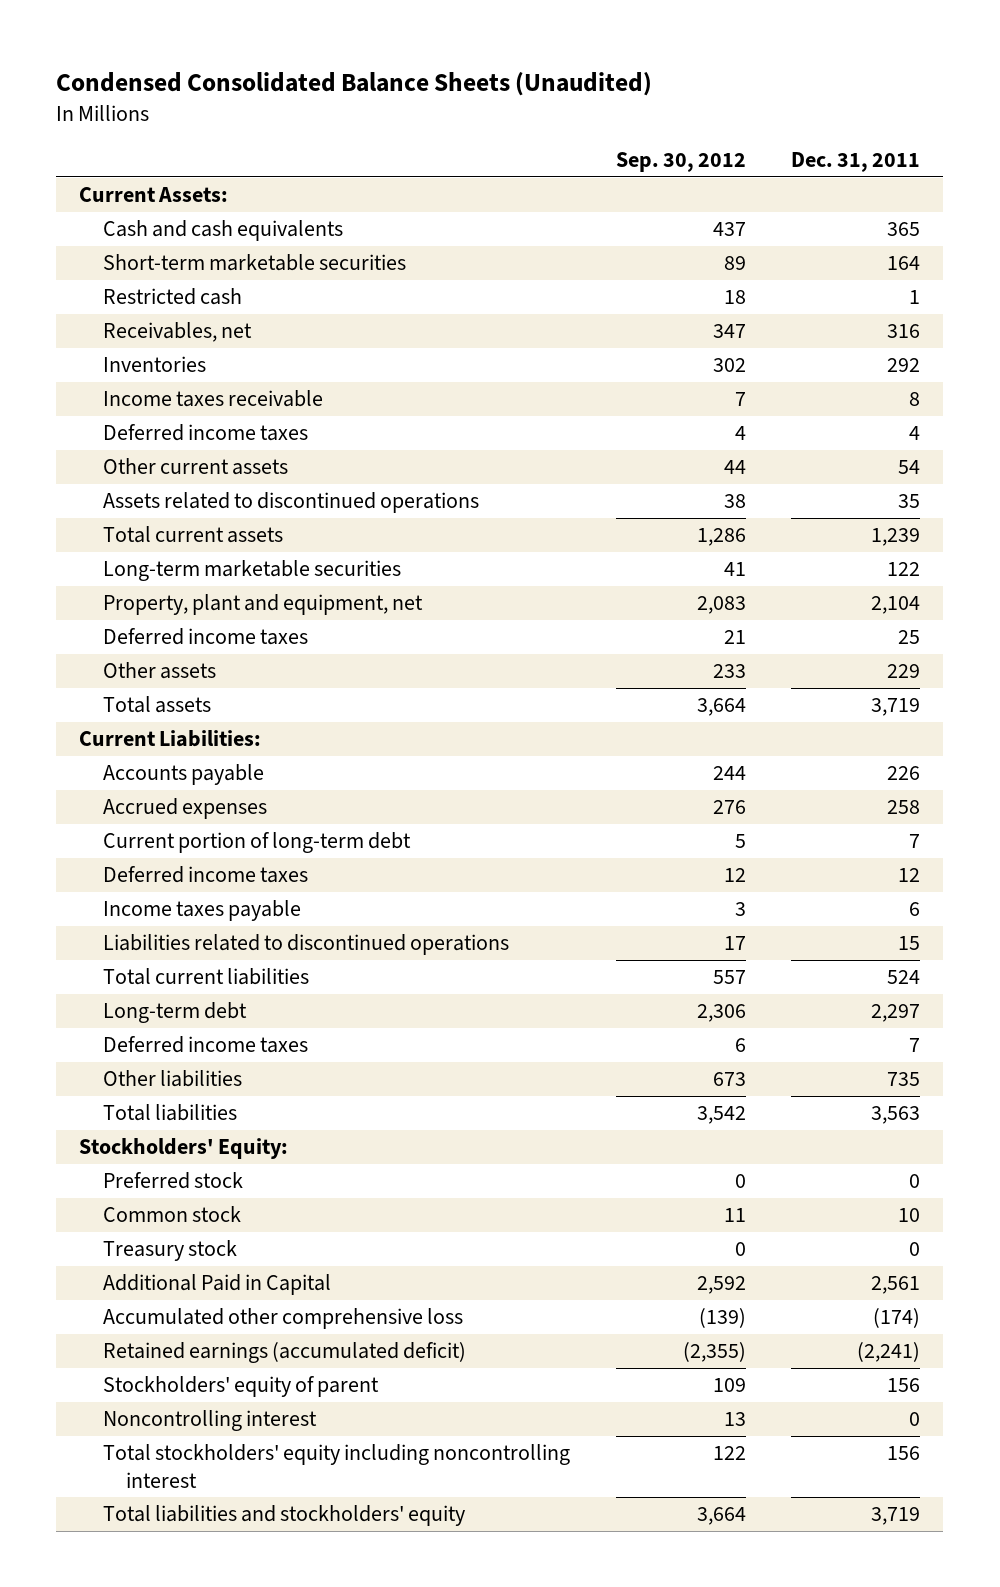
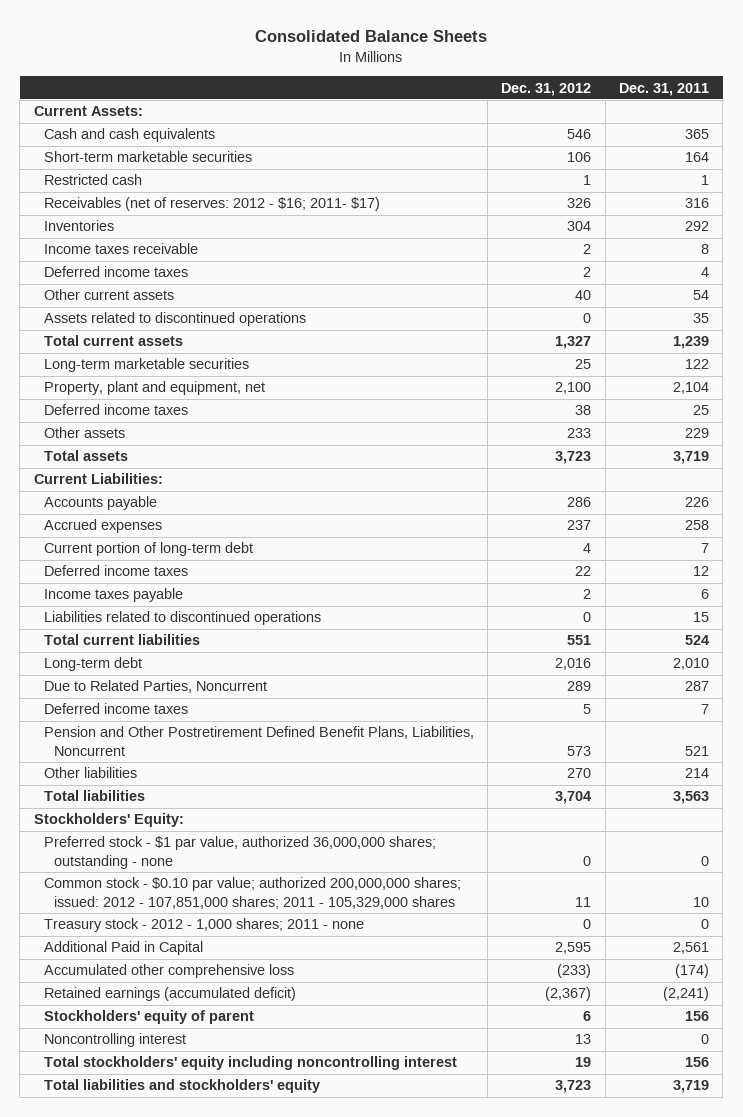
- Condensed Consolidated Balance Sheets (Unaudited)
+ Consolidated Balance Sheets
- | Sep. 30, 2012 | Dec. 31, 2011
+ | Dec. 31, 2012 | Dec. 31, 2011
- Receivables, net | 347 | 316
+ Receivables (net of reserves: 2012 - $16; 2011- $17) | 326 | 316
- Long-term debt | 2,306 | 2,297
+ Long-term debt | 2,016 | 2,010
+ Due to Related Parties, Noncurrent | 289 | 287
- Other liabilities | 673 | 735
+ Pension and Other Postretirement Defined Benefit Plans, Liabilities, Noncurrent | 573 | 521
+ Other liabilities | 270 | 214
- Preferred stock | 0 | 0
- Common stock | 11 | 10
- Treasury stock | 0 | 0
+ Preferred stock - $1 par value, authorized 36,000,000 shares; outstanding - none | 0 | 0
+ Common stock - $0.10 par value; authorized 200,000,000 shares; issued: 2012 - 107,851,000 shares; 2011 - 105,329,000 shares | 11 | 10
+ Treasury stock - 2012 - 1,000 shares; 2011 - none | 0 | 0

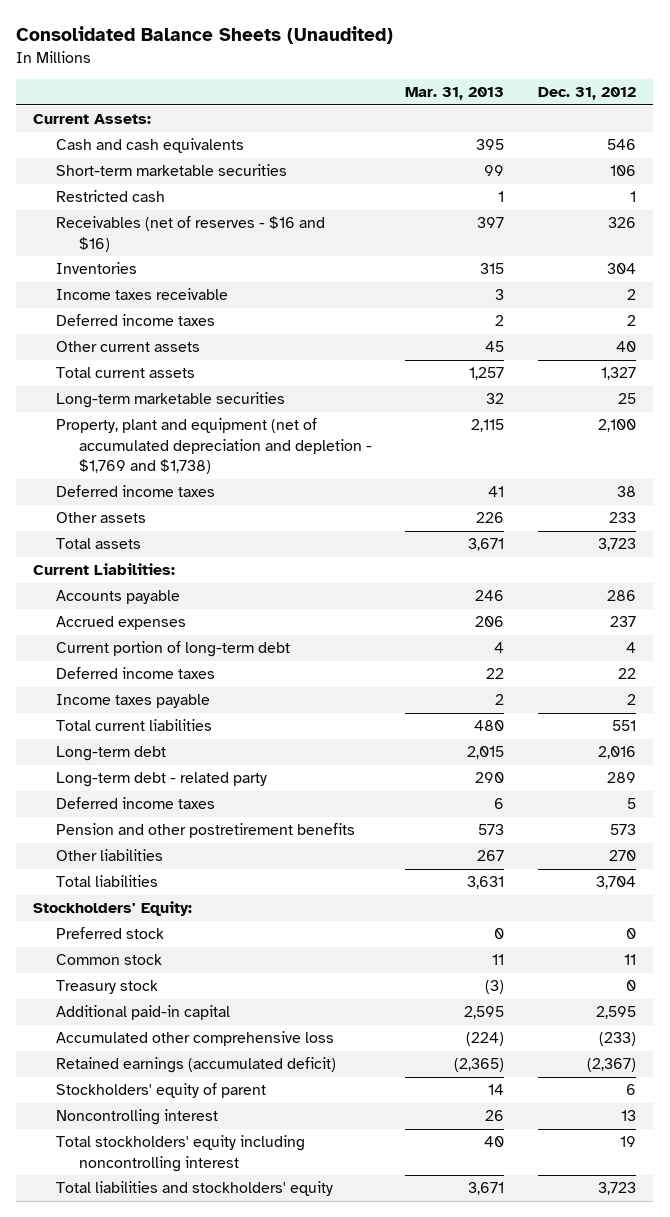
- Consolidated Balance Sheets
+ Consolidated Balance Sheets (Unaudited)
- | Dec. 31, 2012 | Dec. 31, 2011
+ | Mar. 31, 2013 | Dec. 31, 2012
- Receivables (net of reserves: 2012 - $16; 2011- $17) | 326 | 316
+ Receivables (net of reserves - $16 and $16) | 397 | 326
- Assets related to discontinued operations | 0 | 35
- Property, plant and equipment, net | 2,100 | 2,104
+ Property, plant and equipment (net of accumulated depreciation and depletion - $1,769 and $1,738) | 2,115 | 2,100
- Liabilities related to discontinued operations | 0 | 15
- Due to Related Parties, Noncurrent | 289 | 287
+ Long-term debt - related party | 290 | 289
- Pension and Other Postretirement Defined Benefit Plans, Liabilities, Noncurrent | 573 | 521
+ Pension and other postretirement benefits | 573 | 573
- Preferred stock - $1 par value, authorized 36,000,000 shares; outstanding - none | 0 | 0
- Common stock - $0.10 par value; authorized 200,000,000 shares; issued: 2012 - 107,851,000 shares; 2011 - 105,329,000 shares | 11 | 10
- Treasury stock - 2012 - 1,000 shares; 2011 - none | 0 | 0
- Additional Paid in Capital | 2,595 | 2,561
+ Preferred stock | 0 | 0
+ Common stock | 11 | 11
+ Treasury stock | (3) | 0
+ Additional paid-in capital | 2,595 | 2,595

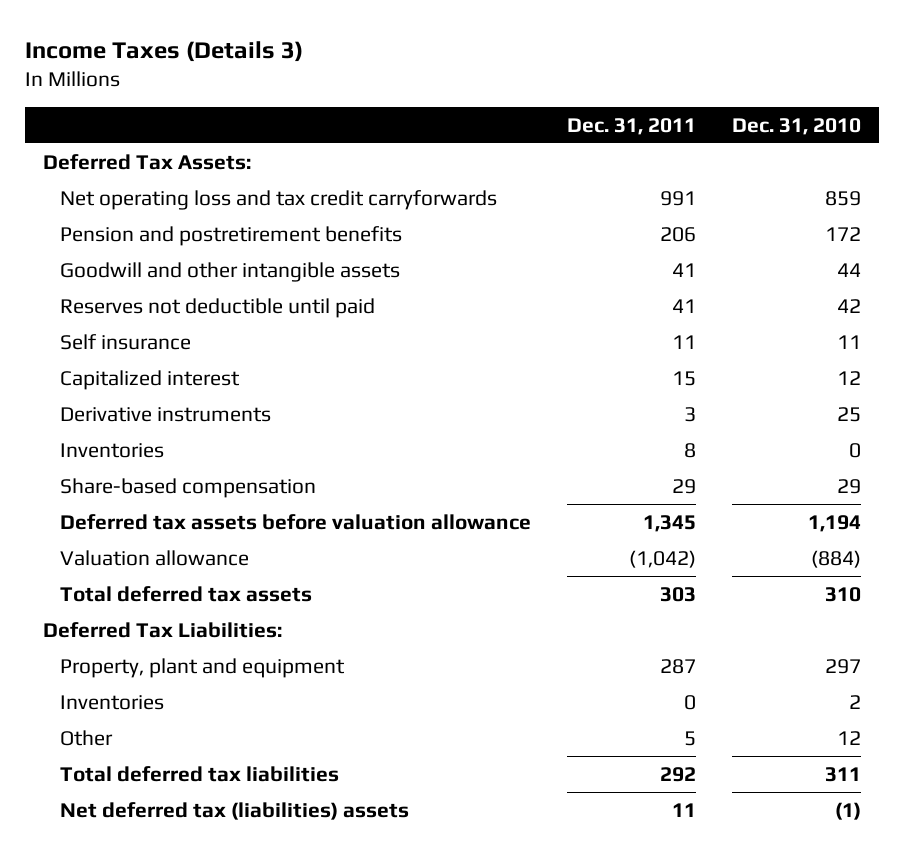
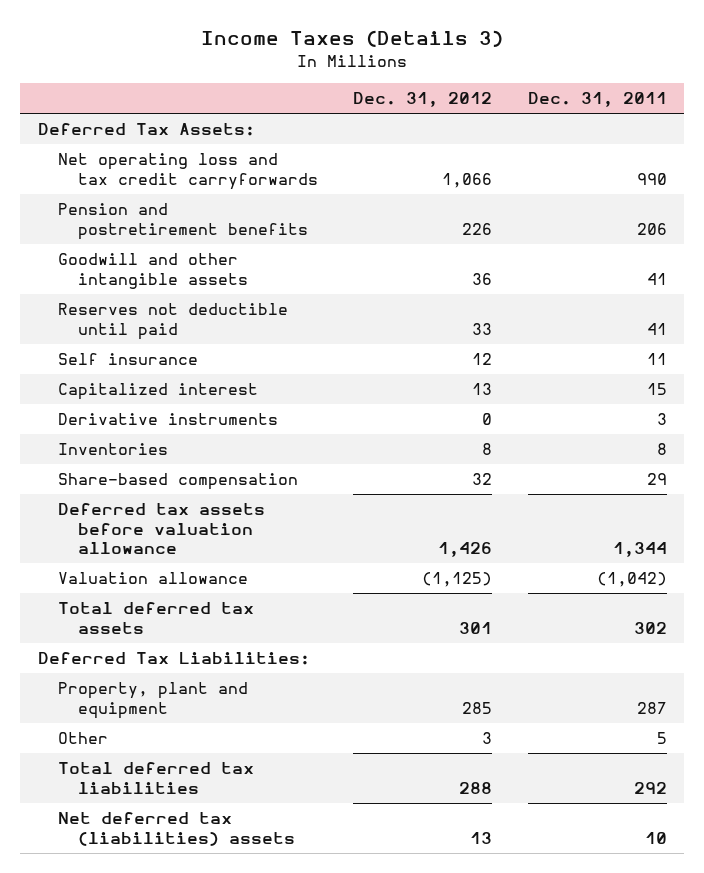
- | Dec. 31, 2011 | Dec. 31, 2010
+ | Dec. 31, 2012 | Dec. 31, 2011
- Net operating loss and tax credit carryforwards | 991 | 859
+ Net operating loss and tax credit carryforwards | 1,066 | 990
- Deferred tax assets before valuation allowance | 1,345 | 1,194
+ Deferred tax assets before valuation allowance | 1,426 | 1,344
- Total deferred tax assets | 303 | 310
+ Total deferred tax assets | 301 | 302
- Inventories | 0 | 2
- Net deferred tax (liabilities) assets | 11 | (1)
+ Net deferred tax (liabilities) assets | 13 | 10

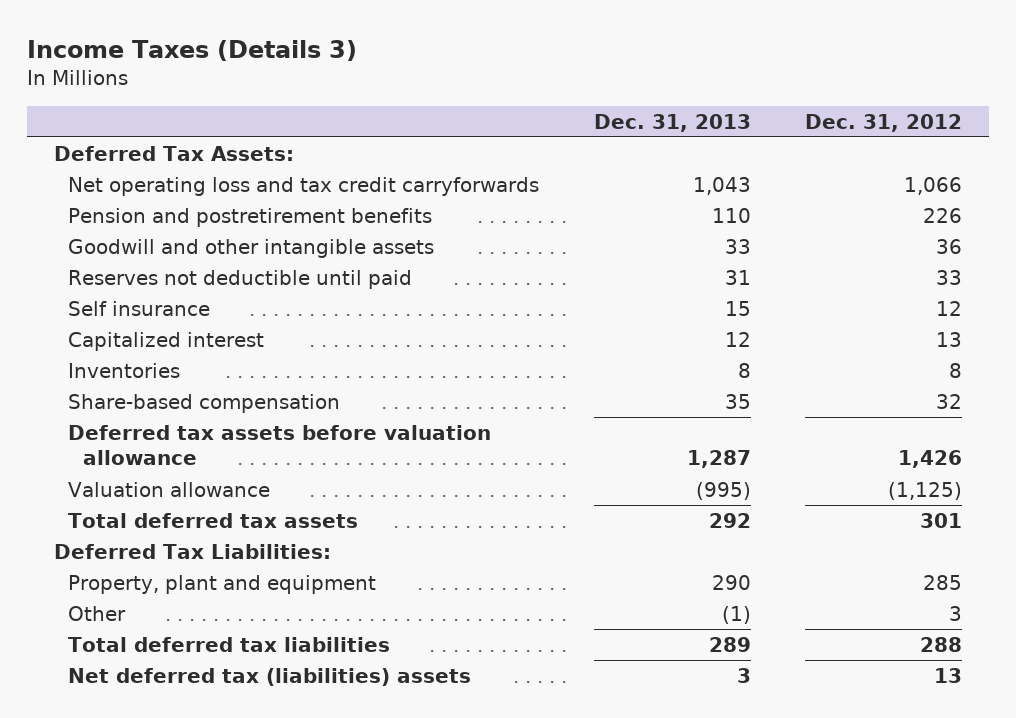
- | Dec. 31, 2012 | Dec. 31, 2011
+ | Dec. 31, 2013 | Dec. 31, 2012
- Derivative instruments | 0 | 3

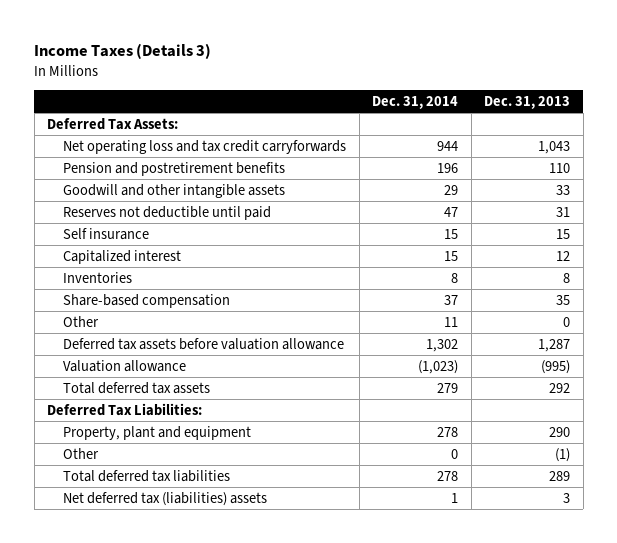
- | Dec. 31, 2013 | Dec. 31, 2012
+ | Dec. 31, 2014 | Dec. 31, 2013
+ Other | 11 | 0

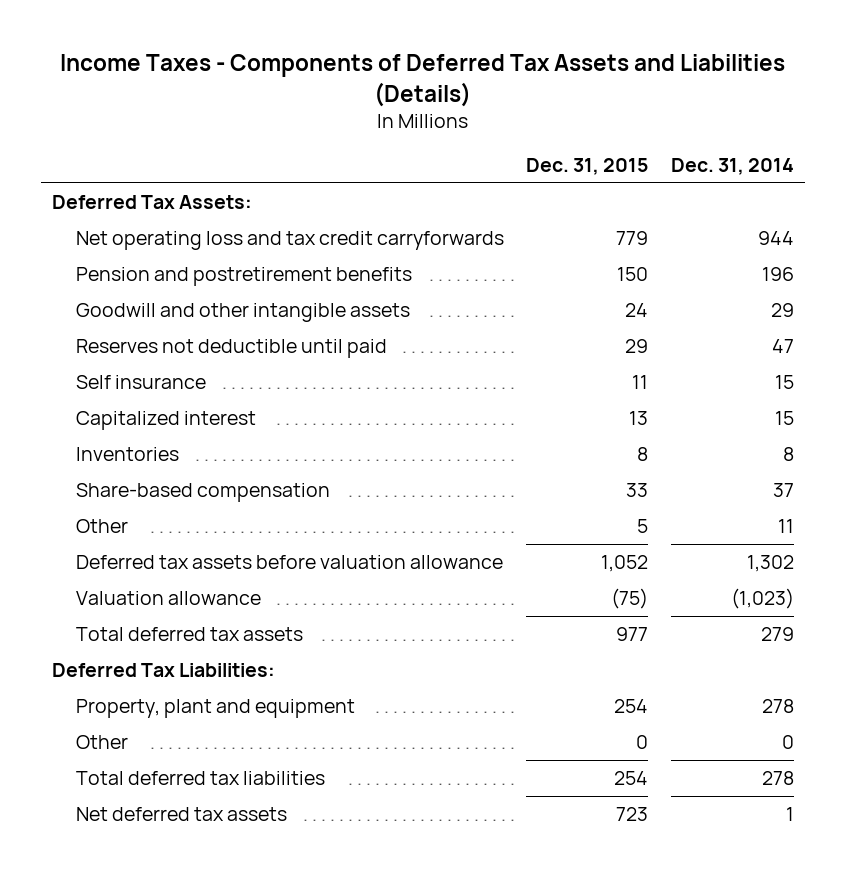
- Income Taxes (Details 3)
+ Income Taxes - Components of Deferred Tax Assets and Liabilities (Details)
- | Dec. 31, 2014 | Dec. 31, 2013
+ | Dec. 31, 2015 | Dec. 31, 2014
- Net deferred tax (liabilities) assets | 1 | 3
+ Net deferred tax assets | 723 | 1

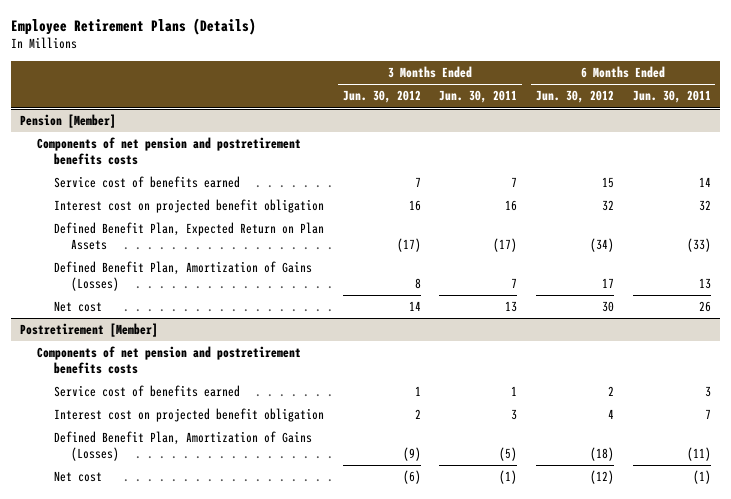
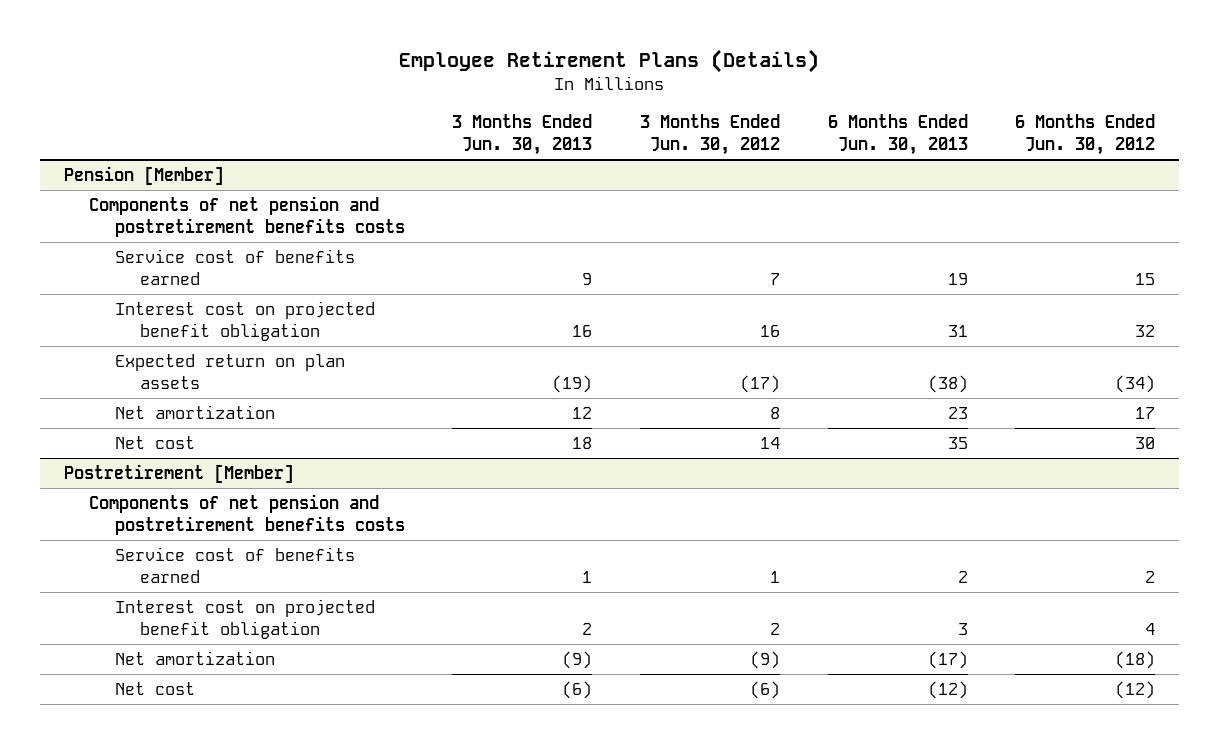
- | 3 Months Ended Jun. 30, 2012 | 3 Months Ended Jun. 30, 2011 | 6 Months Ended Jun. 30, 2012 | 6 Months Ended Jun. 30, 2011
+ | 3 Months Ended Jun. 30, 2013 | 3 Months Ended Jun. 30, 2012 | 6 Months Ended Jun. 30, 2013 | 6 Months Ended Jun. 30, 2012
@ Pension [Member]
- Defined Benefit Plan, Expected Return on Plan Assets | (17) | (17) | (34) | (33)
- Defined Benefit Plan, Amortization of Gains (Losses) | 8 | 7 | 17 | 13
+ Expected return on plan assets | (19) | (17) | (38) | (34)
+ Net amortization | 12 | 8 | 23 | 17
@ Postretirement [Member]
- Defined Benefit Plan, Amortization of Gains (Losses) | (9) | (5) | (18) | (11)
+ Net amortization | (9) | (9) | (17) | (18)

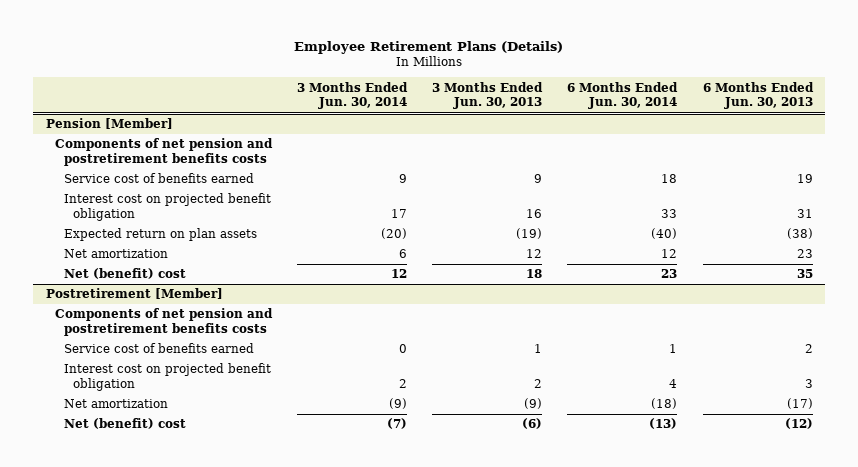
- | 3 Months Ended Jun. 30, 2013 | 3 Months Ended Jun. 30, 2012 | 6 Months Ended Jun. 30, 2013 | 6 Months Ended Jun. 30, 2012
+ | 3 Months Ended Jun. 30, 2014 | 3 Months Ended Jun. 30, 2013 | 6 Months Ended Jun. 30, 2014 | 6 Months Ended Jun. 30, 2013
@ Pension [Member]
- Net cost | 18 | 14 | 35 | 30
+ Net (benefit) cost | 12 | 18 | 23 | 35
@ Postretirement [Member]
- Net cost | (6) | (6) | (12) | (12)
+ Net (benefit) cost | (7) | (6) | (13) | (12)

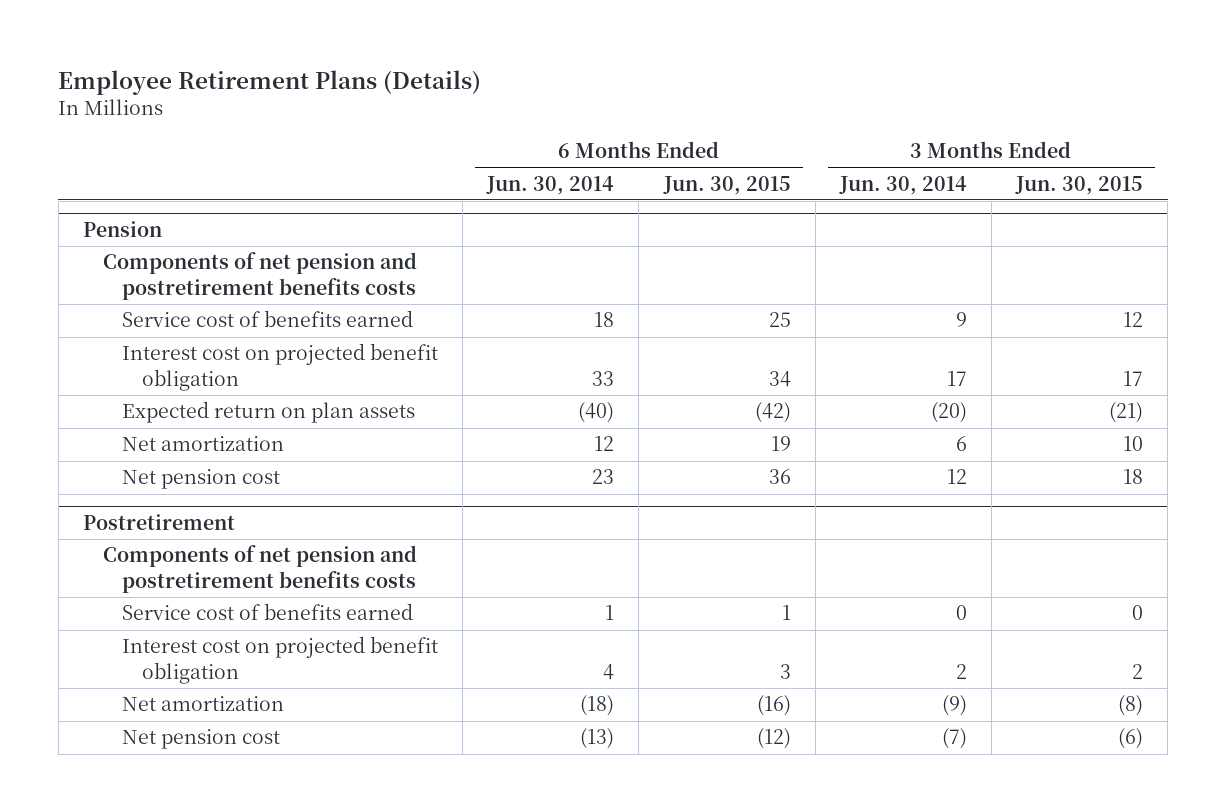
- | 3 Months Ended Jun. 30, 2014 | 3 Months Ended Jun. 30, 2013 | 6 Months Ended Jun. 30, 2014 | 6 Months Ended Jun. 30, 2013
+ | 6 Months Ended Jun. 30, 2014 | 6 Months Ended Jun. 30, 2015 | 3 Months Ended Jun. 30, 2014 | 3 Months Ended Jun. 30, 2015
- Pension [Member]
+ Pension
- Net (benefit) cost | 12 | 18 | 23 | 35
- Postretirement [Member]
+ Net pension cost | 23 | 36 | 12 | 18
+ Postretirement
- Net (benefit) cost | (7) | (6) | (13) | (12)
+ Net pension cost | (13) | (12) | (7) | (6)

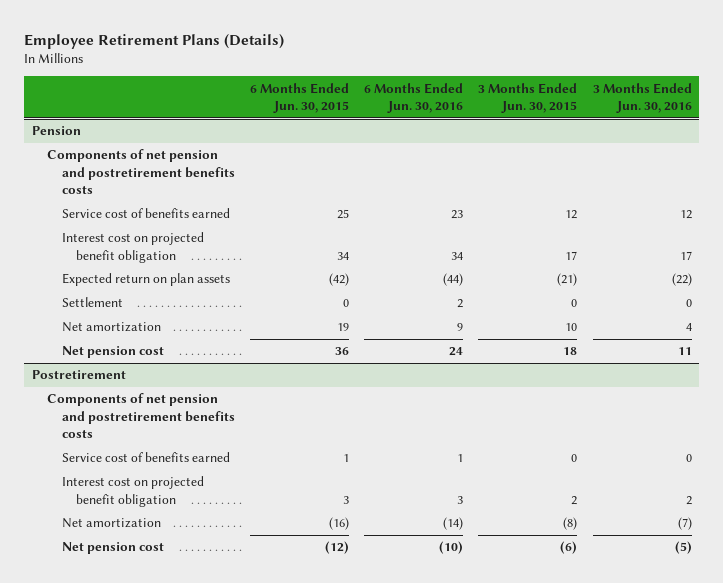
- | 6 Months Ended Jun. 30, 2014 | 6 Months Ended Jun. 30, 2015 | 3 Months Ended Jun. 30, 2014 | 3 Months Ended Jun. 30, 2015
+ | 6 Months Ended Jun. 30, 2015 | 6 Months Ended Jun. 30, 2016 | 3 Months Ended Jun. 30, 2015 | 3 Months Ended Jun. 30, 2016
@ Pension
+ Settlement | 0 | 2 | 0 | 0

